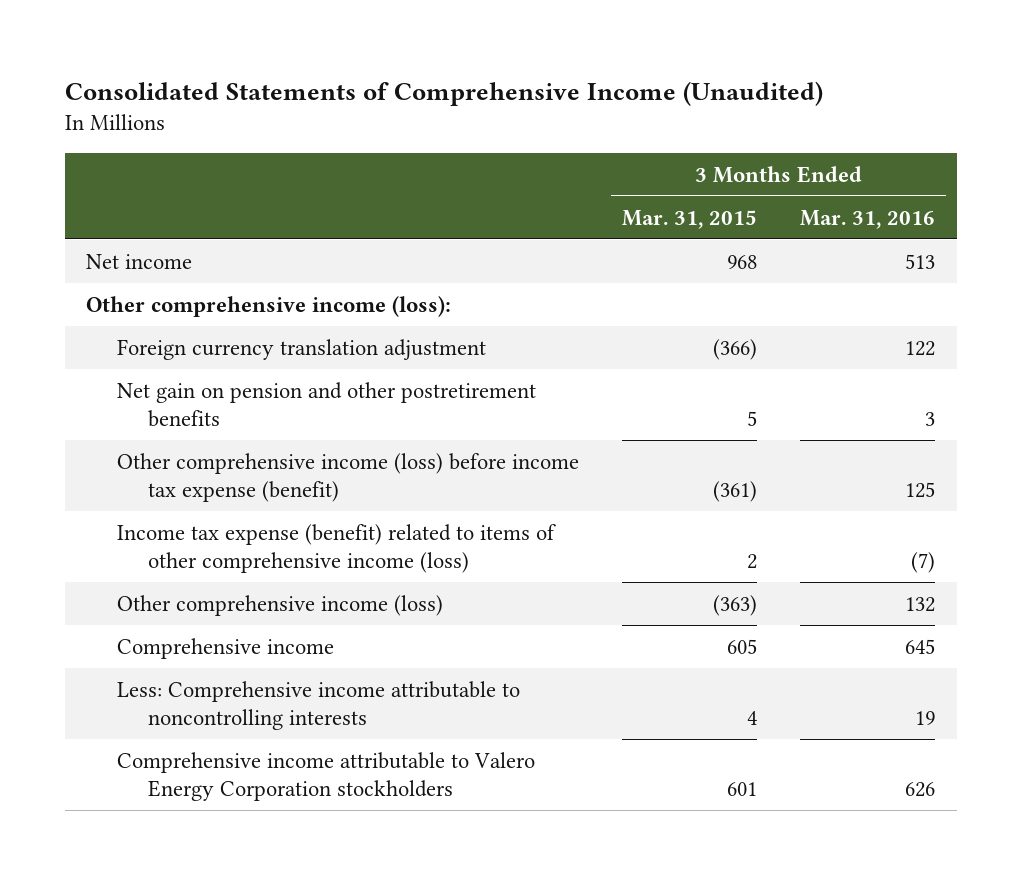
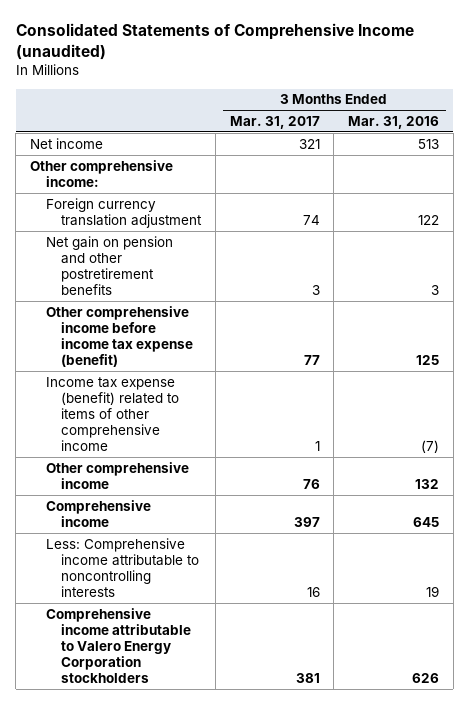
- Consolidated Statements of Comprehensive Income (Unaudited)
+ Consolidated Statements of Comprehensive Income (unaudited)
- | 3 Months Ended Mar. 31, 2015 | 3 Months Ended Mar. 31, 2016
+ | 3 Months Ended Mar. 31, 2017 | 3 Months Ended Mar. 31, 2016
- Other comprehensive income (loss):
+ Other comprehensive income:
- Other comprehensive income (loss) before income tax expense (benefit) | (361) | 125
- Income tax expense (benefit) related to items of other comprehensive income (loss) | 2 | (7)
- Other comprehensive income (loss) | (363) | 132
+ Other comprehensive income before income tax expense (benefit) | 77 | 125
+ Income tax expense (benefit) related to items of other comprehensive income | 1 | (7)
+ Other comprehensive income | 76 | 132

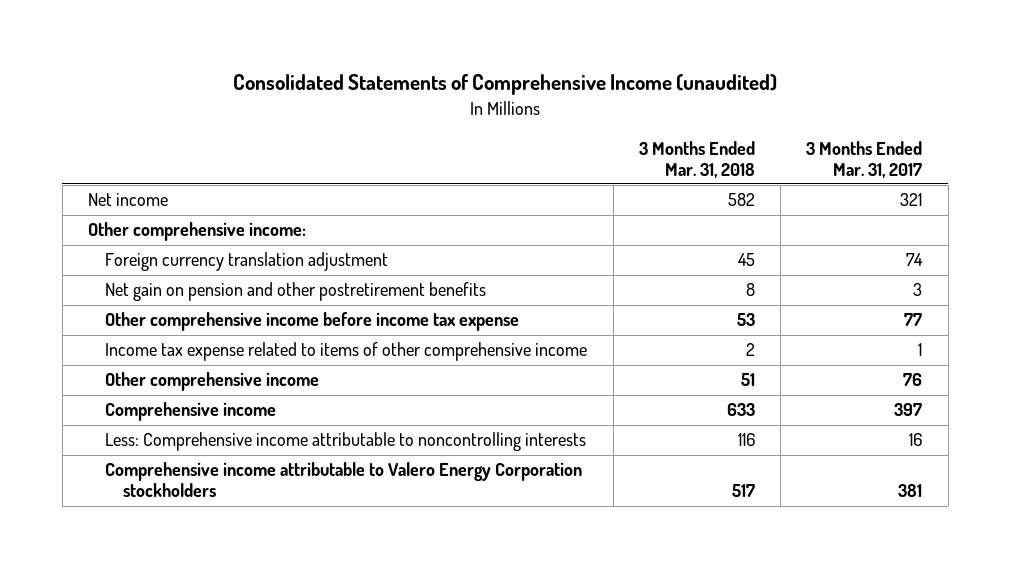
- | 3 Months Ended Mar. 31, 2017 | 3 Months Ended Mar. 31, 2016
+ | 3 Months Ended Mar. 31, 2018 | 3 Months Ended Mar. 31, 2017
- Other comprehensive income before income tax expense (benefit) | 77 | 125
- Income tax expense (benefit) related to items of other comprehensive income | 1 | (7)
+ Other comprehensive income before income tax expense | 53 | 77
+ Income tax expense related to items of other comprehensive income | 2 | 1

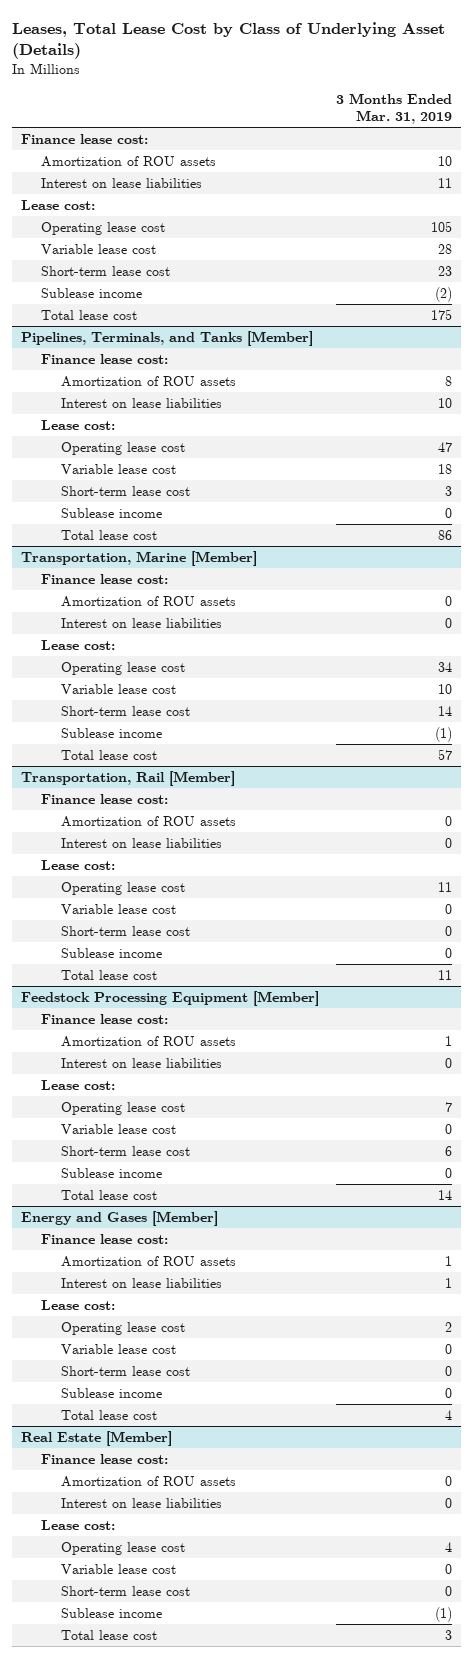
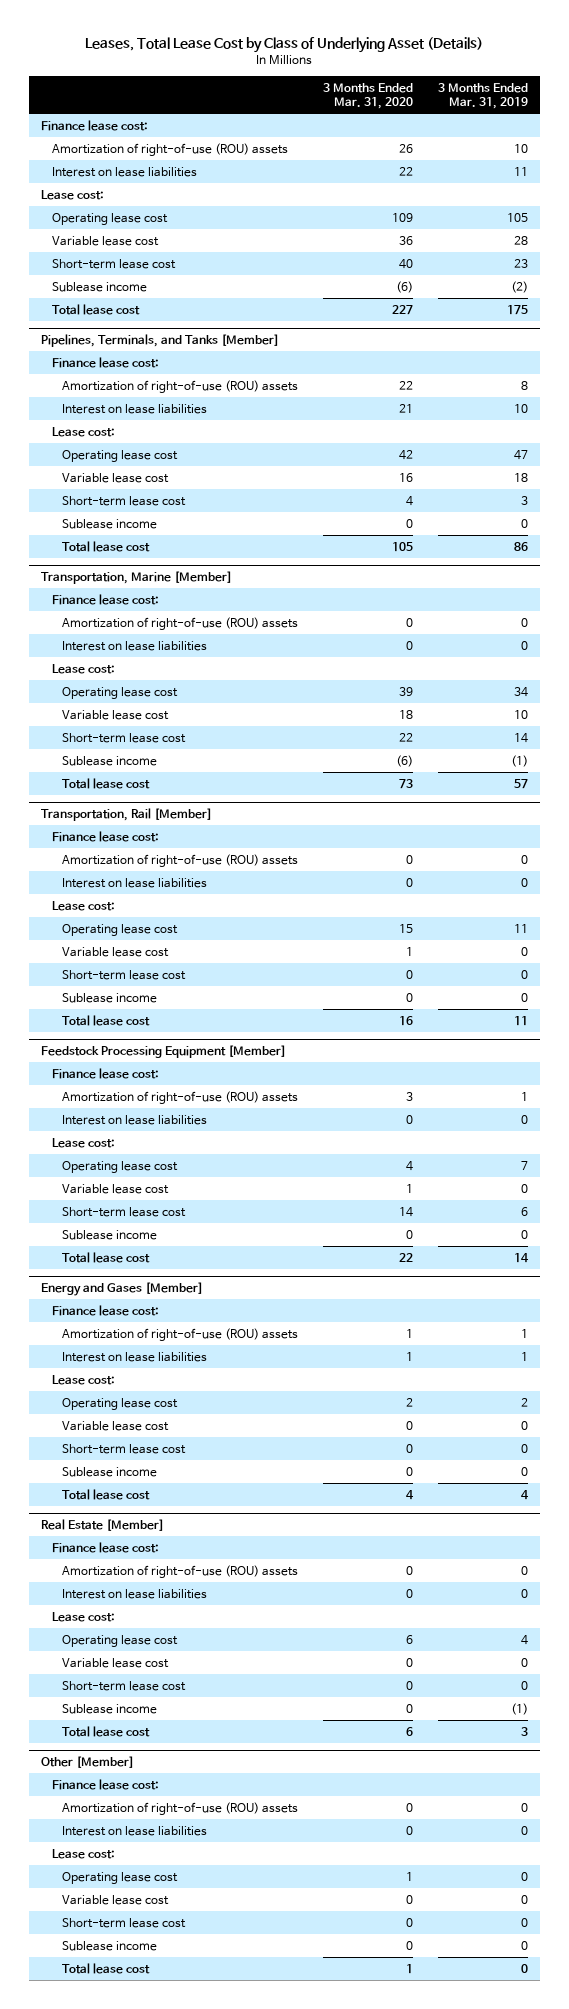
- | 3 Months Ended Mar. 31, 2019
+ | 3 Months Ended Mar. 31, 2020 | 3 Months Ended Mar. 31, 2019
- Amortization of ROU assets | 10
+ Amortization of right-of-use (ROU) assets | 26 | 10
@ Pipelines, Terminals, and Tanks [Member]
- Amortization of ROU assets | 8
+ Amortization of right-of-use (ROU) assets | 22 | 8
@ Transportation, Marine [Member]
- Amortization of ROU assets | 0
+ Amortization of right-of-use (ROU) assets | 0 | 0
@ Transportation, Rail [Member]
- Amortization of ROU assets | 0
+ Amortization of right-of-use (ROU) assets | 0 | 0
@ Feedstock Processing Equipment [Member]
- Amortization of ROU assets | 1
+ Amortization of right-of-use (ROU) assets | 3 | 1
@ Energy and Gases [Member]
- Amortization of ROU assets | 1
+ Amortization of right-of-use (ROU) assets | 1 | 1
@ Real Estate [Member]
- Amortization of ROU assets | 0
+ Amortization of right-of-use (ROU) assets | 0 | 0
+ Other [Member]
+ Finance lease cost:
+ Amortization of right-of-use (ROU) assets | 0 | 0
+ Interest on lease liabilities | 0 | 0
+ Lease cost:
+ Operating lease cost | 1 | 0
+ Variable lease cost | 0 | 0
+ Short-term lease cost | 0 | 0
+ Sublease income | 0 | 0
+ Total lease cost | 1 | 0

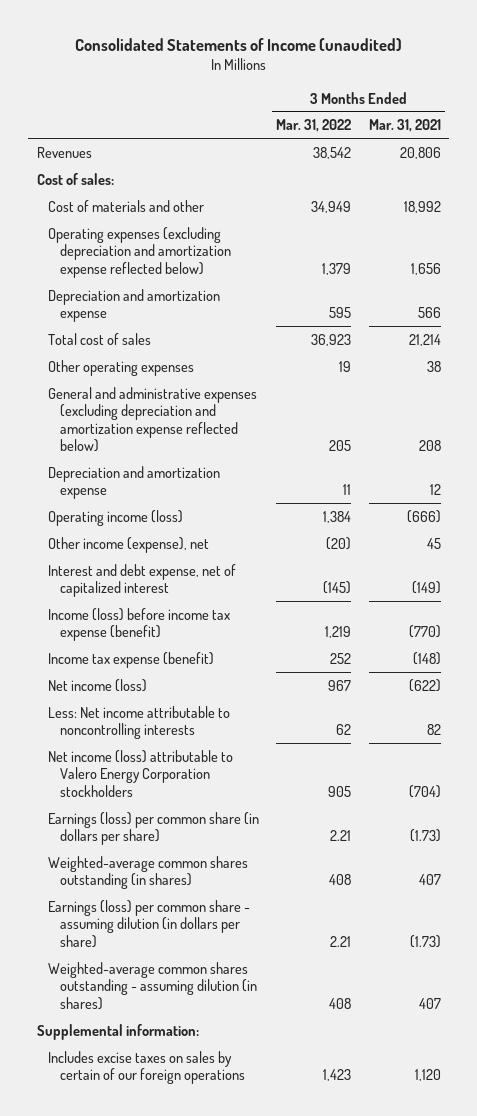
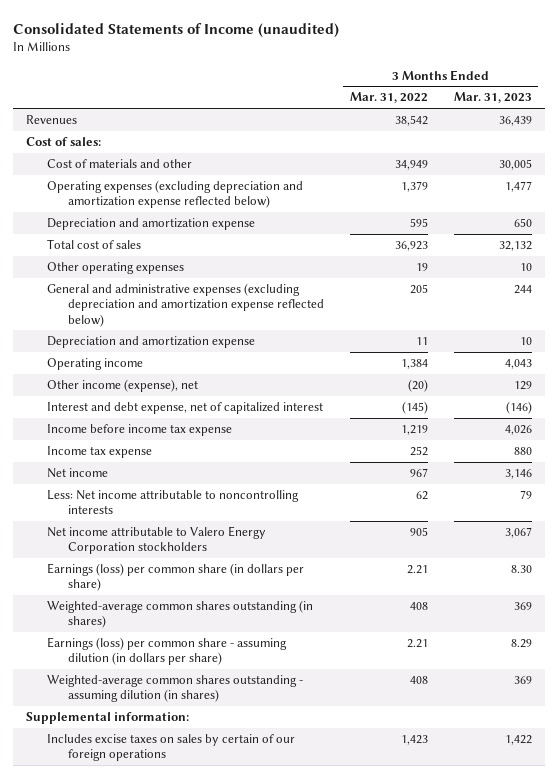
- | 3 Months Ended Mar. 31, 2022 | 3 Months Ended Mar. 31, 2021
+ | 3 Months Ended Mar. 31, 2022 | 3 Months Ended Mar. 31, 2023
- Operating income (loss) | 1,384 | (666)
+ Operating income | 1,384 | 4,043
- Income (loss) before income tax expense (benefit) | 1,219 | (770)
- Income tax expense (benefit) | 252 | (148)
- Net income (loss) | 967 | (622)
+ Income before income tax expense | 1,219 | 4,026
+ Income tax expense | 252 | 880
+ Net income | 967 | 3,146
- Net income (loss) attributable to Valero Energy Corporation stockholders | 905 | (704)
+ Net income attributable to Valero Energy Corporation stockholders | 905 | 3,067

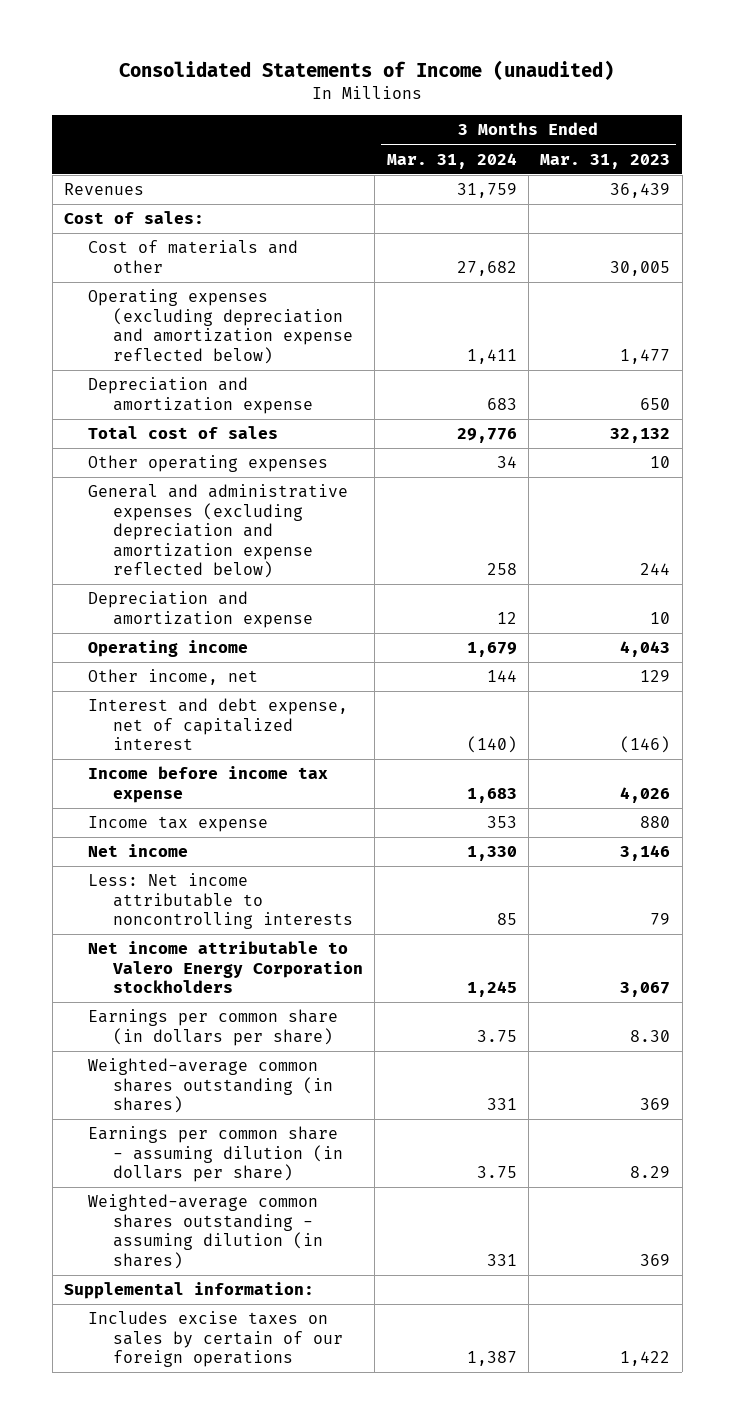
- | 3 Months Ended Mar. 31, 2022 | 3 Months Ended Mar. 31, 2023
+ | 3 Months Ended Mar. 31, 2024 | 3 Months Ended Mar. 31, 2023
- Other income (expense), net | (20) | 129
+ Other income, net | 144 | 129
- Earnings (loss) per common share (in dollars per share) | 2.21 | 8.30
+ Earnings per common share (in dollars per share) | 3.75 | 8.30
- Earnings (loss) per common share - assuming dilution (in dollars per share) | 2.21 | 8.29
+ Earnings per common share - assuming dilution (in dollars per share) | 3.75 | 8.29

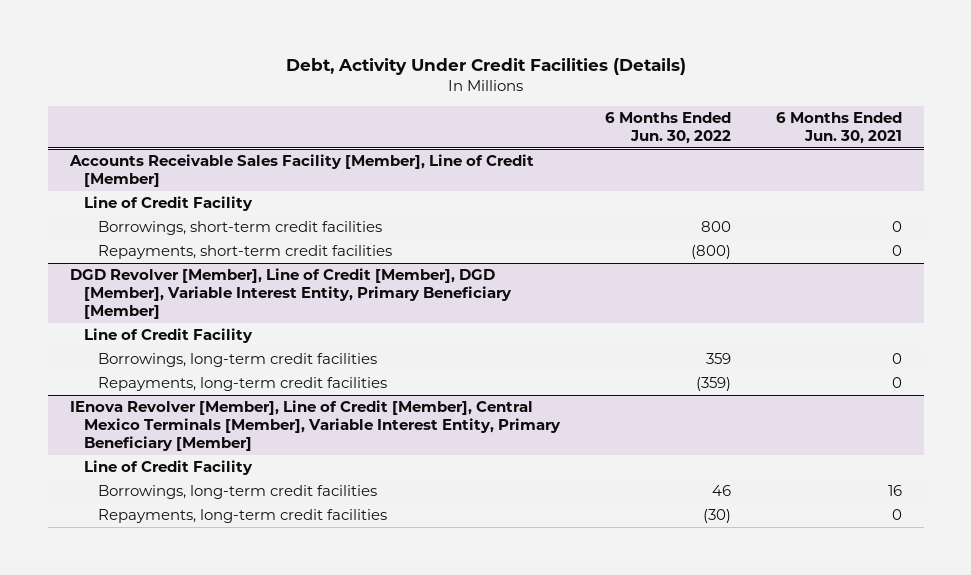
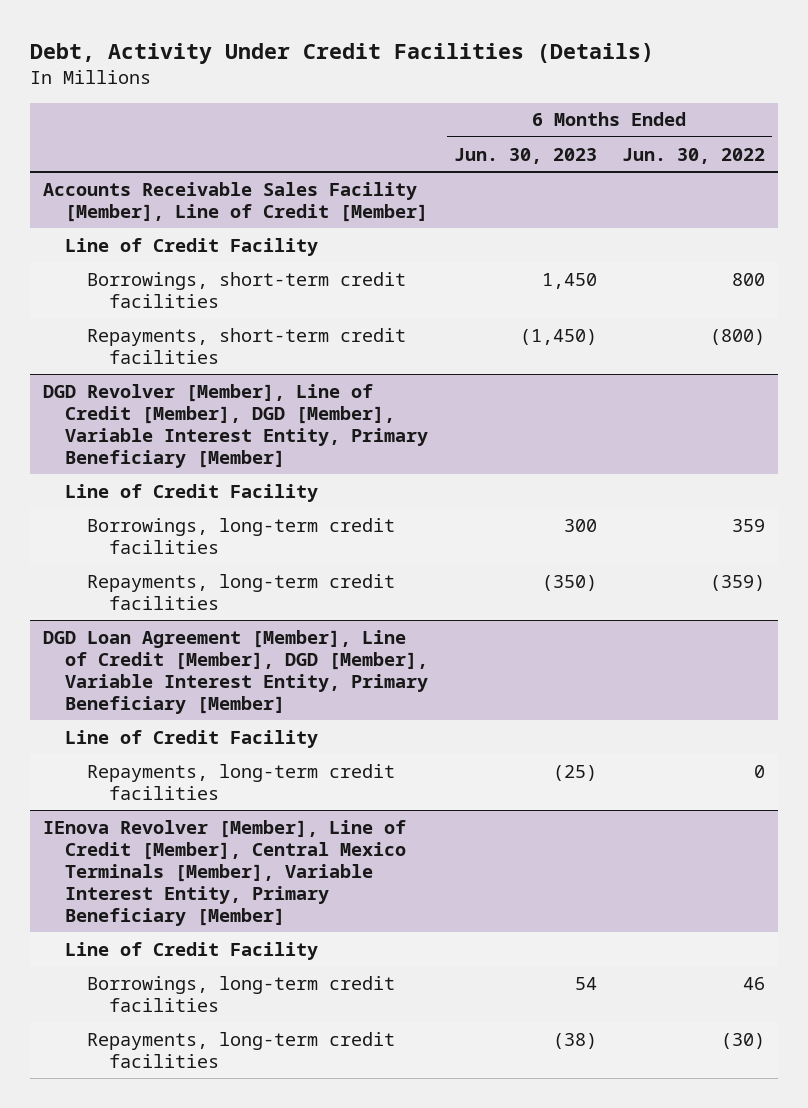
- | 6 Months Ended Jun. 30, 2022 | 6 Months Ended Jun. 30, 2021
+ | 6 Months Ended Jun. 30, 2023 | 6 Months Ended Jun. 30, 2022
+ DGD Loan Agreement [Member], Line of Credit [Member], DGD [Member], Variable Interest Entity, Primary Beneficiary [Member]
+ Line of Credit Facility
+ Repayments, long-term credit facilities | (25) | 0

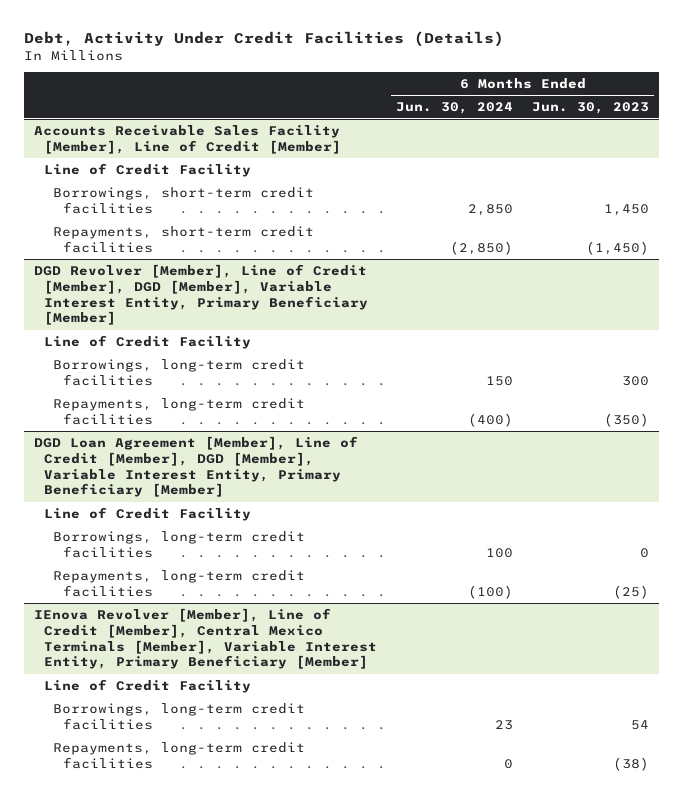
- | 6 Months Ended Jun. 30, 2023 | 6 Months Ended Jun. 30, 2022
+ | 6 Months Ended Jun. 30, 2024 | 6 Months Ended Jun. 30, 2023
@ DGD Loan Agreement [Member], Line of Credit [Member], DGD [Member], Variable Interest Entity, Primary Beneficiary [Member]
+ Borrowings, long-term credit facilities | 100 | 0

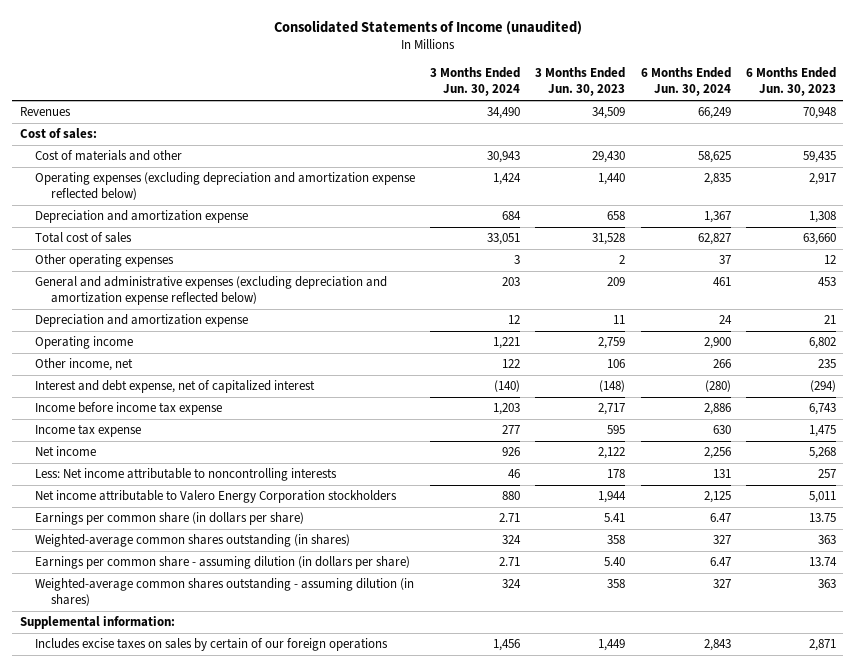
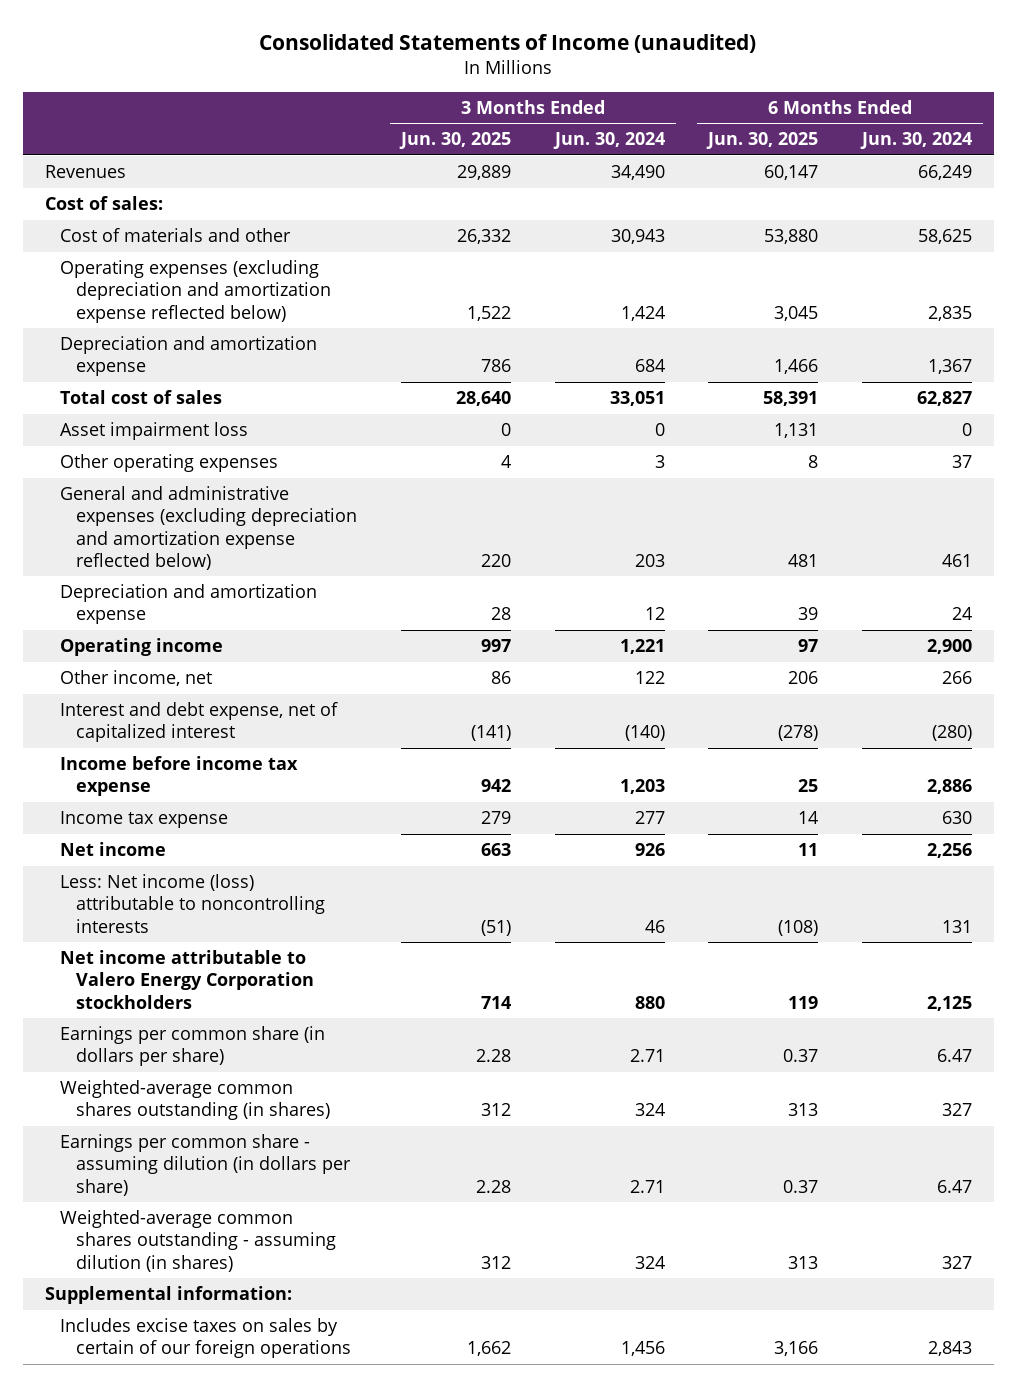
- | 3 Months Ended Jun. 30, 2024 | 3 Months Ended Jun. 30, 2023 | 6 Months Ended Jun. 30, 2024 | 6 Months Ended Jun. 30, 2023
+ | 3 Months Ended Jun. 30, 2025 | 3 Months Ended Jun. 30, 2024 | 6 Months Ended Jun. 30, 2025 | 6 Months Ended Jun. 30, 2024
+ Asset impairment loss | 0 | 0 | 1,131 | 0
- Less: Net income attributable to noncontrolling interests | 46 | 178 | 131 | 257
+ Less: Net income (loss) attributable to noncontrolling interests | (51) | 46 | (108) | 131

